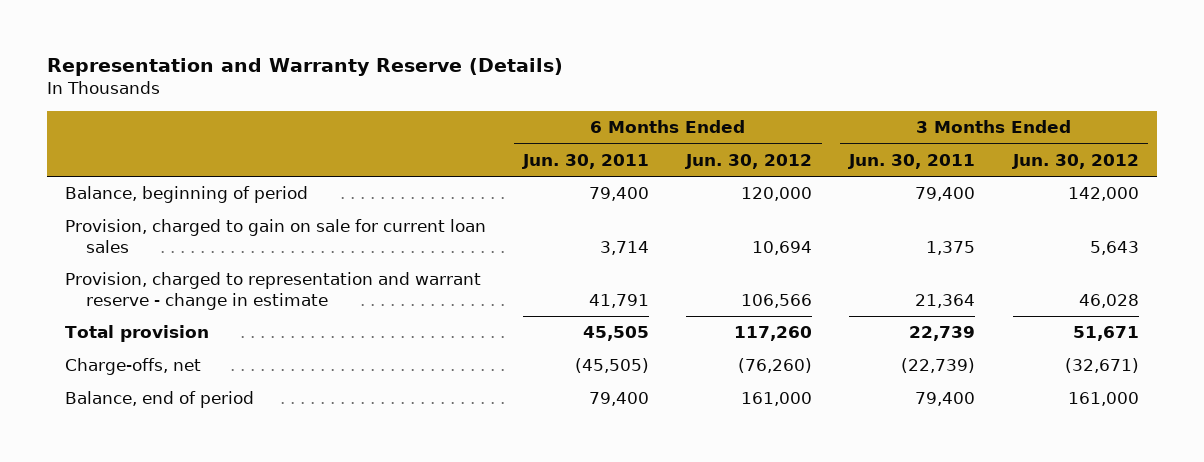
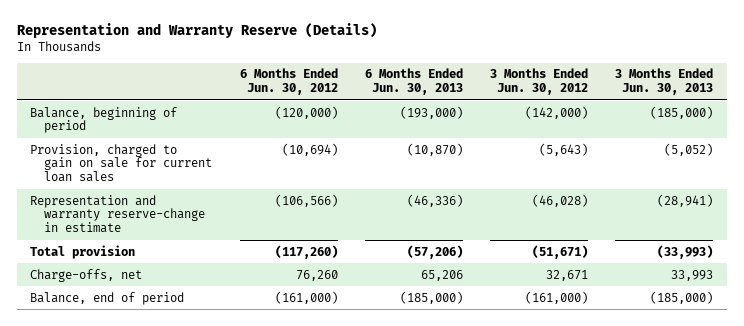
- | 6 Months Ended Jun. 30, 2011 | 6 Months Ended Jun. 30, 2012 | 3 Months Ended Jun. 30, 2011 | 3 Months Ended Jun. 30, 2012
+ | 6 Months Ended Jun. 30, 2012 | 6 Months Ended Jun. 30, 2013 | 3 Months Ended Jun. 30, 2012 | 3 Months Ended Jun. 30, 2013
- Balance, beginning of period | 79,400 | 120,000 | 79,400 | 142,000
- Provision, charged to gain on sale for current loan sales | 3,714 | 10,694 | 1,375 | 5,643
- Provision, charged to representation and warrant reserve - change in estimate | 41,791 | 106,566 | 21,364 | 46,028
- Total provision | 45,505 | 117,260 | 22,739 | 51,671
- Charge-offs, net | (45,505) | (76,260) | (22,739) | (32,671)
- Balance, end of period | 79,400 | 161,000 | 79,400 | 161,000
+ Balance, beginning of period | (120,000) | (193,000) | (142,000) | (185,000)
+ Provision, charged to gain on sale for current loan sales | (10,694) | (10,870) | (5,643) | (5,052)
+ Representation and warranty reserve-change in estimate | (106,566) | (46,336) | (46,028) | (28,941)
+ Total provision | (117,260) | (57,206) | (51,671) | (33,993)
+ Charge-offs, net | 76,260 | 65,206 | 32,671 | 33,993
+ Balance, end of period | (161,000) | (185,000) | (161,000) | (185,000)

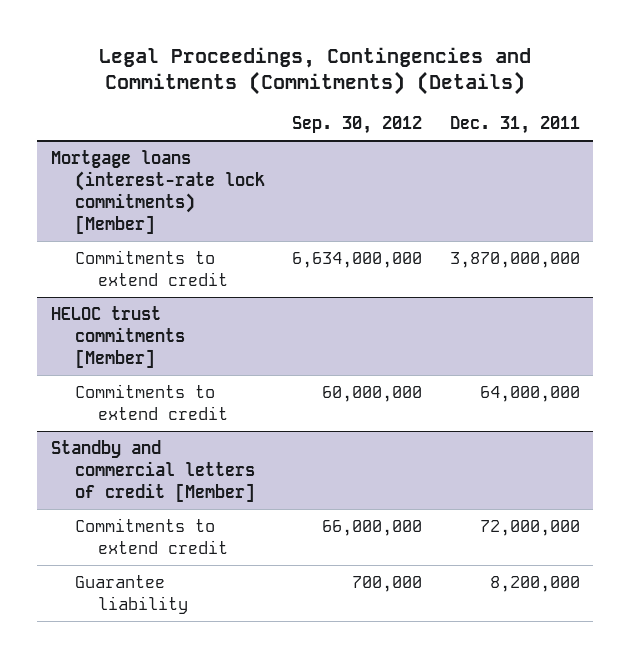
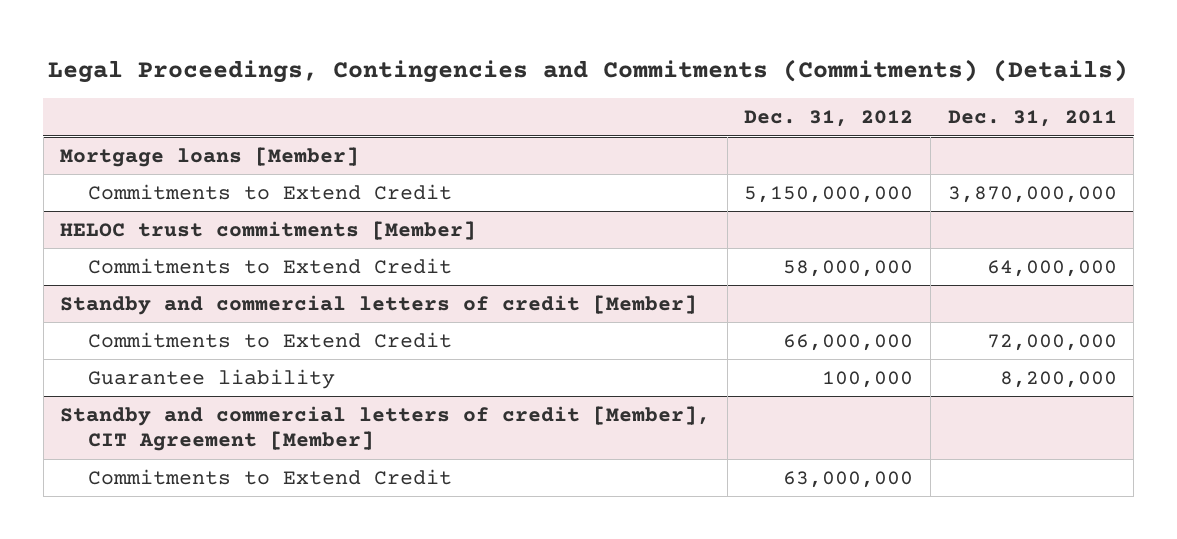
- | Sep. 30, 2012 | Dec. 31, 2011
+ | Dec. 31, 2012 | Dec. 31, 2011
- Mortgage loans (interest-rate lock commitments) [Member]
- Commitments to extend credit | 6,634,000,000 | 3,870,000,000
+ Mortgage loans [Member]
+ Commitments to Extend Credit | 5,150,000,000 | 3,870,000,000
@ HELOC trust commitments [Member]
- Commitments to extend credit | 60,000,000 | 64,000,000
+ Commitments to Extend Credit | 58,000,000 | 64,000,000
@ Standby and commercial letters of credit [Member]
- Commitments to extend credit | 66,000,000 | 72,000,000
+ Commitments to Extend Credit | 66,000,000 | 72,000,000
+ Standby and commercial letters of credit [Member], CIT Agreement [Member]
+ Commitments to Extend Credit | 63,000,000 |

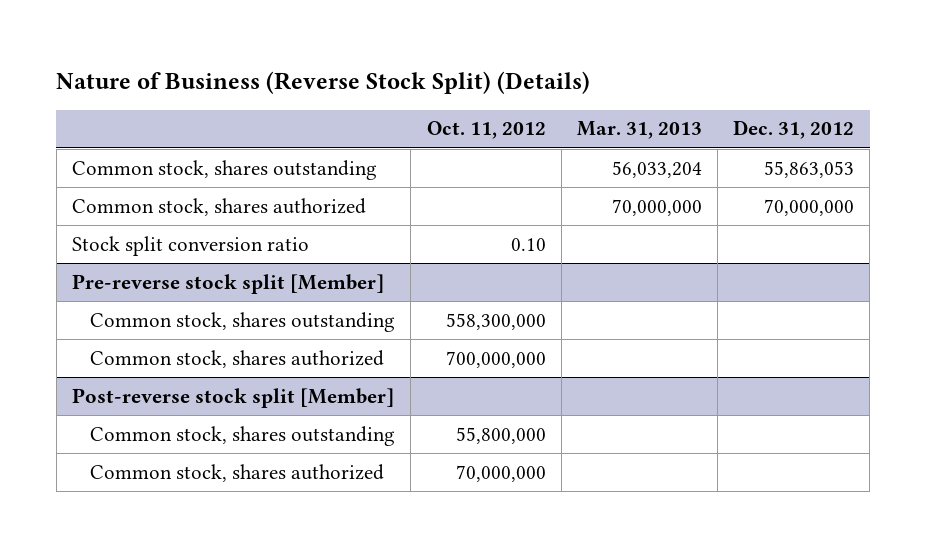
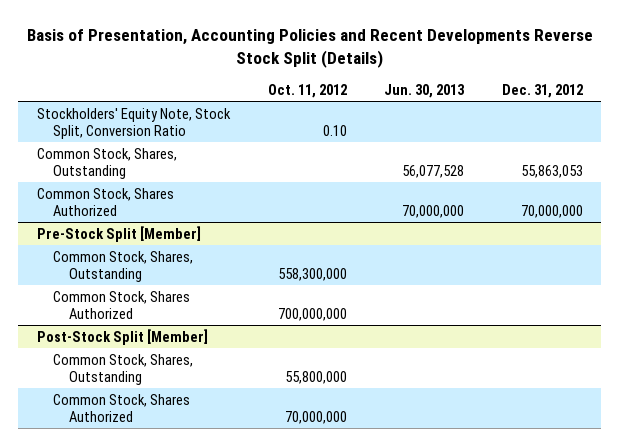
- Nature of Business (Reverse Stock Split) (Details)
+ Basis of Presentation, Accounting Policies and Recent Developments Reverse Stock Split (Details)
- | Oct. 11, 2012 | Mar. 31, 2013 | Dec. 31, 2012
+ | Oct. 11, 2012 | Jun. 30, 2013 | Dec. 31, 2012
- Common stock, shares outstanding | | 56,033,204 | 55,863,053
- Common stock, shares authorized | | 70,000,000 | 70,000,000
- Stock split conversion ratio | 0.10 | |
- Pre-reverse stock split [Member]
- Common stock, shares outstanding | 558,300,000 | |
- Common stock, shares authorized | 700,000,000 | |
- Post-reverse stock split [Member]
- Common stock, shares outstanding | 55,800,000 | |
- Common stock, shares authorized | 70,000,000 | |
+ Stockholders' Equity Note, Stock Split, Conversion Ratio | 0.10 | |
+ Common Stock, Shares, Outstanding | | 56,077,528 | 55,863,053
+ Common Stock, Shares Authorized | | 70,000,000 | 70,000,000
+ Pre-Stock Split [Member]
+ Common Stock, Shares, Outstanding | 558,300,000 | |
+ Common Stock, Shares Authorized | 700,000,000 | |
+ Post-Stock Split [Member]
+ Common Stock, Shares, Outstanding | 55,800,000 | |
+ Common Stock, Shares Authorized | 70,000,000 | |

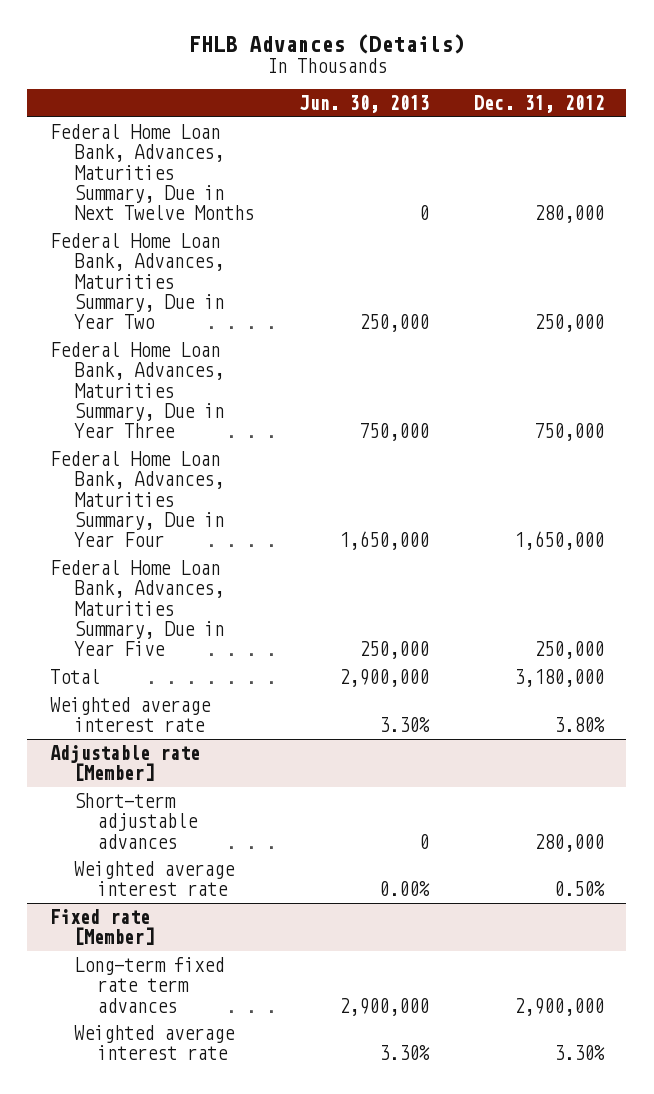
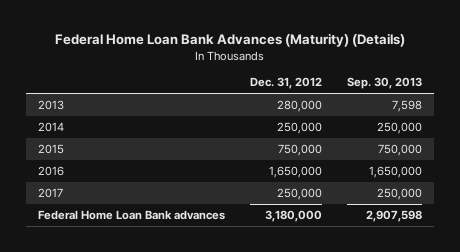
- FHLB Advances (Details)
+ Federal Home Loan Bank Advances (Maturity) (Details)
- | Jun. 30, 2013 | Dec. 31, 2012
+ | Dec. 31, 2012 | Sep. 30, 2013
- Federal Home Loan Bank, Advances, Maturities Summary, Due in Next Twelve Months | 0 | 280,000
- Federal Home Loan Bank, Advances, Maturities Summary, Due in Year Two | 250,000 | 250,000
- Federal Home Loan Bank, Advances, Maturities Summary, Due in Year Three | 750,000 | 750,000
- Federal Home Loan Bank, Advances, Maturities Summary, Due in Year Four | 1,650,000 | 1,650,000
- Federal Home Loan Bank, Advances, Maturities Summary, Due in Year Five | 250,000 | 250,000
- Total | 2,900,000 | 3,180,000
- Weighted average interest rate | 3.30% | 3.80%
- Adjustable rate [Member]
- Short-term adjustable advances | 0 | 280,000
- Weighted average interest rate | 0.00% | 0.50%
- Fixed rate [Member]
- Long-term fixed rate term advances | 2,900,000 | 2,900,000
- Weighted average interest rate | 3.30% | 3.30%
+ 2013 | 280,000 | 7,598
+ 2014 | 250,000 | 250,000
+ 2015 | 750,000 | 750,000
+ 2016 | 1,650,000 | 1,650,000
+ 2017 | 250,000 | 250,000
+ Federal Home Loan Bank advances | 3,180,000 | 2,907,598

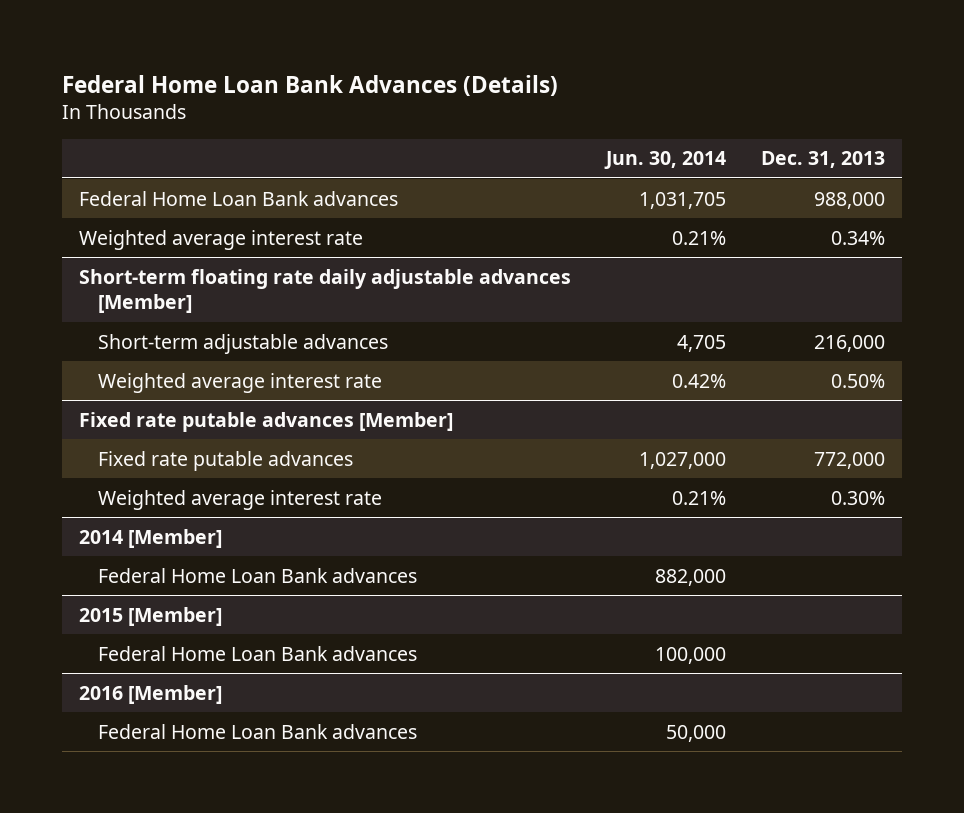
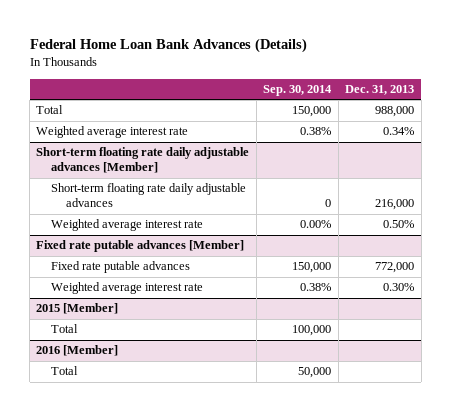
- | Jun. 30, 2014 | Dec. 31, 2013
+ | Sep. 30, 2014 | Dec. 31, 2013
- Federal Home Loan Bank advances | 1,031,705 | 988,000
+ Total | 150,000 | 988,000
@ Short-term floating rate daily adjustable advances [Member]
- Short-term adjustable advances | 4,705 | 216,000
+ Short-term floating rate daily adjustable advances | 0 | 216,000
- 2014 [Member]
- Federal Home Loan Bank advances | 882,000 |
@ 2015 [Member]
- Federal Home Loan Bank advances | 100,000 |
+ Total | 100,000 |
@ 2016 [Member]
- Federal Home Loan Bank advances | 50,000 |
+ Total | 50,000 |

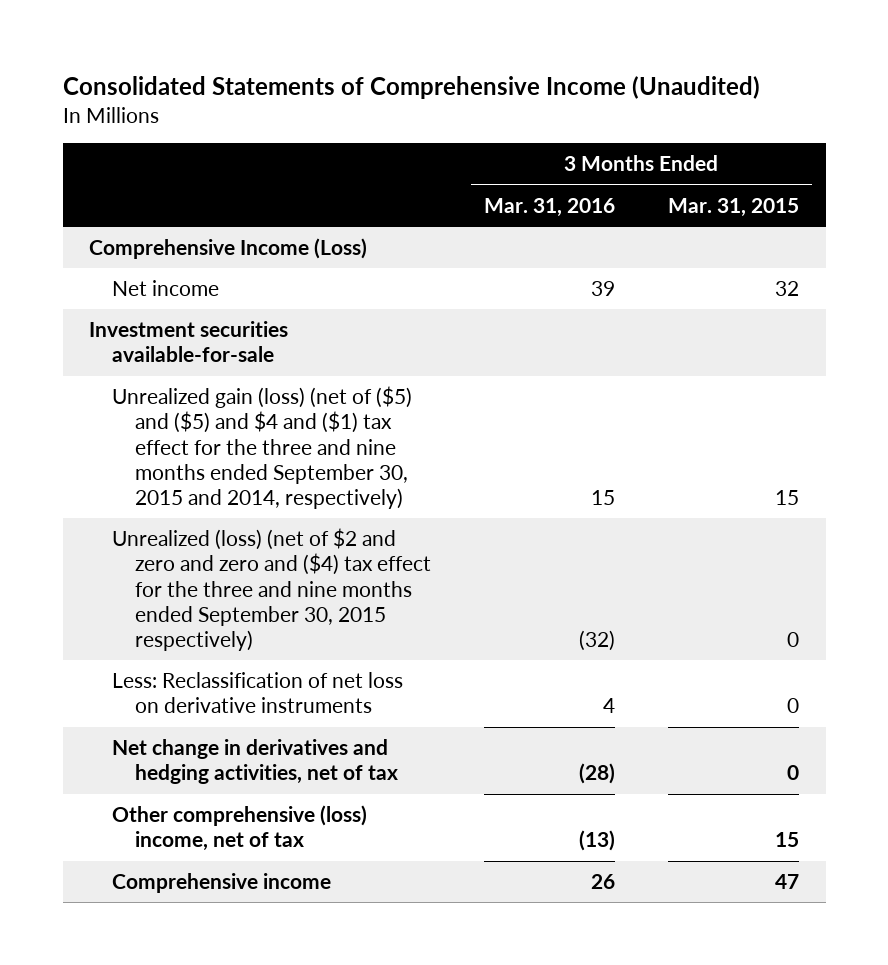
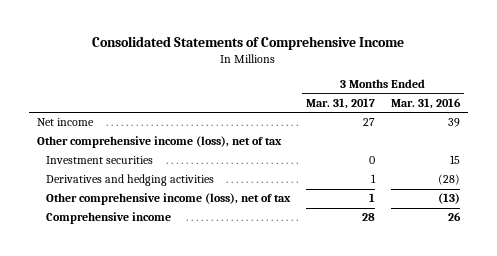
- Consolidated Statements of Comprehensive Income (Unaudited)
+ Consolidated Statements of Comprehensive Income
- | 3 Months Ended Mar. 31, 2016 | 3 Months Ended Mar. 31, 2015
+ | 3 Months Ended Mar. 31, 2017 | 3 Months Ended Mar. 31, 2016
- Comprehensive Income (Loss)
- Investment securities available-for-sale
- Unrealized gain (loss) (net of ($5) and ($5) and $4 and ($1) tax effect for the three and nine months ended September 30, 2015 and 2014, respectively) | 15 | 15
- Unrealized (loss) (net of $2 and zero and zero and ($4) tax effect for the three and nine months ended September 30, 2015 respectively) | (32) | 0
- Less: Reclassification of net loss on derivative instruments | 4 | 0
- Net change in derivatives and hedging activities, net of tax | (28) | 0
- Other comprehensive (loss) income, net of tax | (13) | 15
+ Other comprehensive income (loss), net of tax
+ Investment securities | 0 | 15
+ Derivatives and hedging activities | 1 | (28)
+ Other comprehensive income (loss), net of tax | 1 | (13)

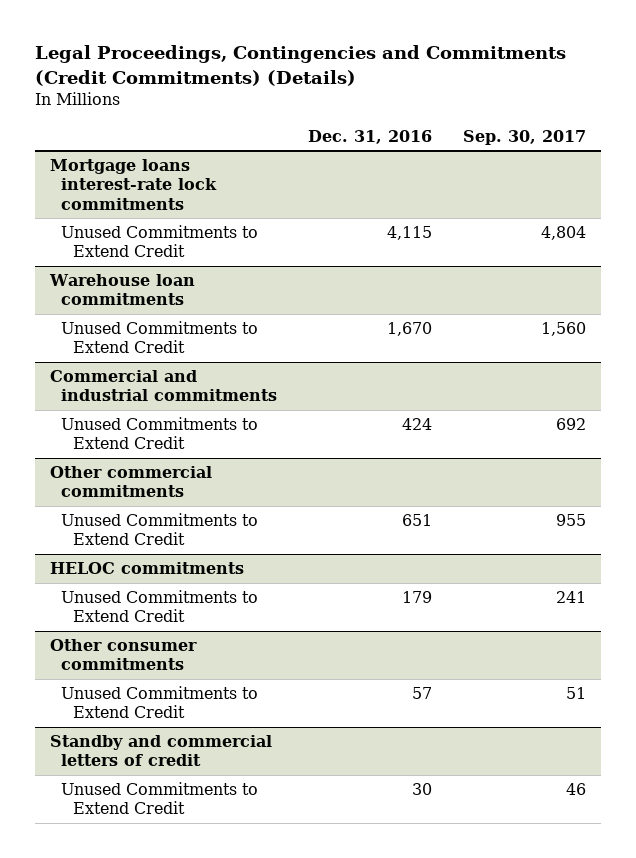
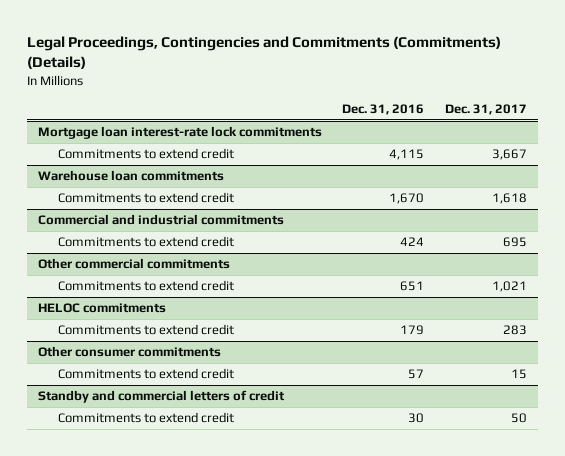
- Legal Proceedings, Contingencies and Commitments (Credit Commitments) (Details)
+ Legal Proceedings, Contingencies and Commitments (Commitments) (Details)
- | Dec. 31, 2016 | Sep. 30, 2017
+ | Dec. 31, 2016 | Dec. 31, 2017
- Mortgage loans interest-rate lock commitments
- Unused Commitments to Extend Credit | 4,115 | 4,804
+ Mortgage loan interest-rate lock commitments
+ Commitments to extend credit | 4,115 | 3,667
@ Warehouse loan commitments
- Unused Commitments to Extend Credit | 1,670 | 1,560
+ Commitments to extend credit | 1,670 | 1,618
@ Commercial and industrial commitments
- Unused Commitments to Extend Credit | 424 | 692
+ Commitments to extend credit | 424 | 695
@ Other commercial commitments
- Unused Commitments to Extend Credit | 651 | 955
+ Commitments to extend credit | 651 | 1,021
@ HELOC commitments
- Unused Commitments to Extend Credit | 179 | 241
+ Commitments to extend credit | 179 | 283
@ Other consumer commitments
- Unused Commitments to Extend Credit | 57 | 51
+ Commitments to extend credit | 57 | 15
@ Standby and commercial letters of credit
- Unused Commitments to Extend Credit | 30 | 46
+ Commitments to extend credit | 30 | 50

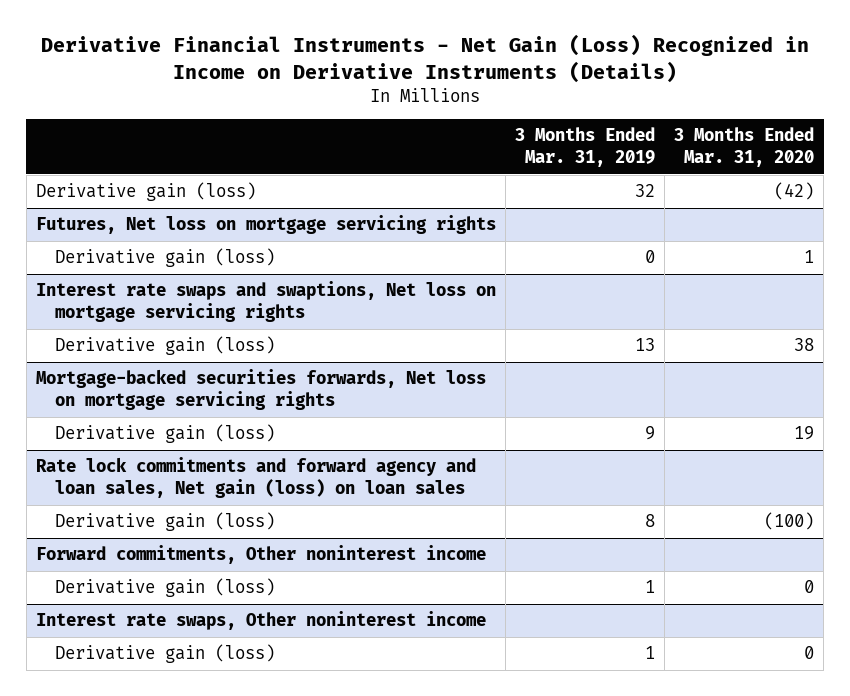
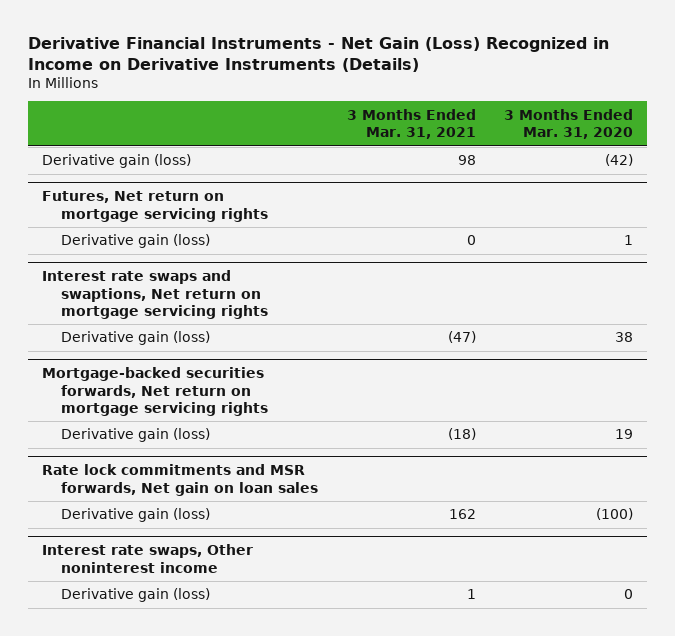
- | 3 Months Ended Mar. 31, 2019 | 3 Months Ended Mar. 31, 2020
+ | 3 Months Ended Mar. 31, 2021 | 3 Months Ended Mar. 31, 2020
- Futures, Net loss on mortgage servicing rights
+ Futures, Net return on mortgage servicing rights
- Interest rate swaps and swaptions, Net loss on mortgage servicing rights
+ Interest rate swaps and swaptions, Net return on mortgage servicing rights
- Mortgage-backed securities forwards, Net loss on mortgage servicing rights
+ Mortgage-backed securities forwards, Net return on mortgage servicing rights
- Rate lock commitments and forward agency and loan sales, Net gain (loss) on loan sales
+ Rate lock commitments and MSR forwards, Net gain on loan sales
- Forward commitments, Other noninterest income
- Derivative gain (loss) | 1 | 0

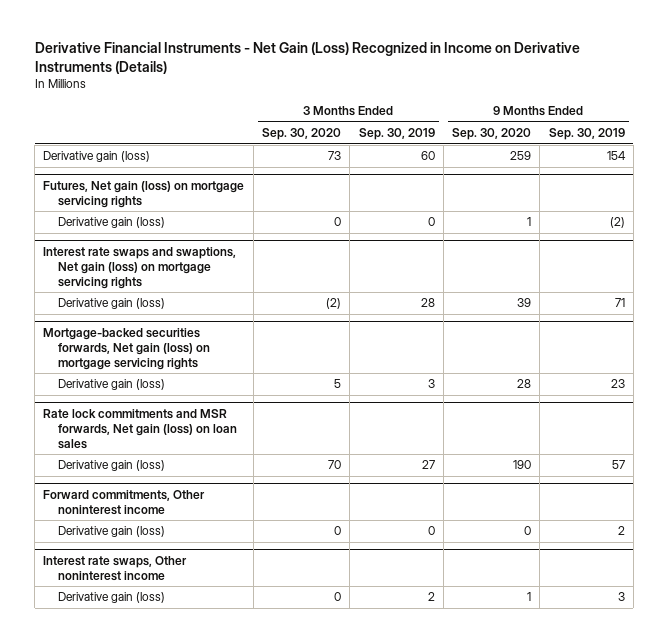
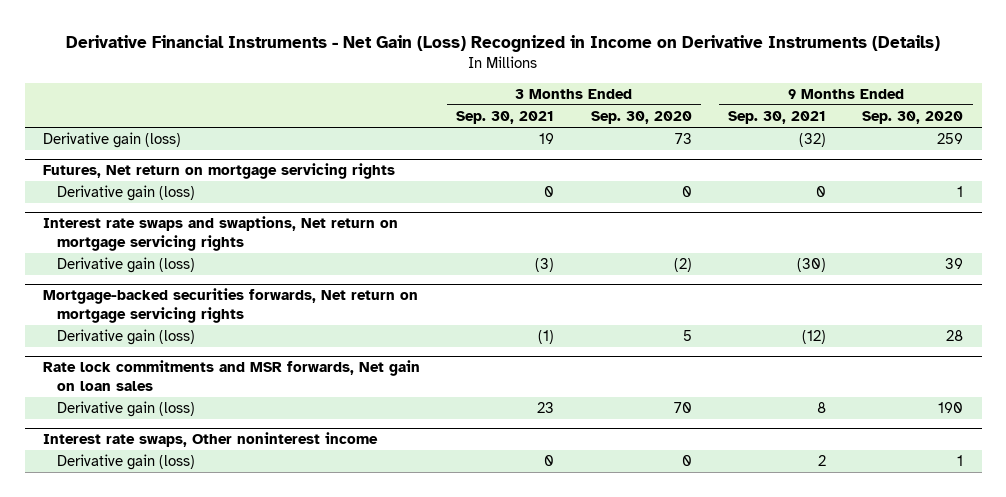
- | 3 Months Ended Sep. 30, 2020 | 3 Months Ended Sep. 30, 2019 | 9 Months Ended Sep. 30, 2020 | 9 Months Ended Sep. 30, 2019
+ | 3 Months Ended Sep. 30, 2021 | 3 Months Ended Sep. 30, 2020 | 9 Months Ended Sep. 30, 2021 | 9 Months Ended Sep. 30, 2020
- Futures, Net gain (loss) on mortgage servicing rights
+ Futures, Net return on mortgage servicing rights
- Interest rate swaps and swaptions, Net gain (loss) on mortgage servicing rights
+ Interest rate swaps and swaptions, Net return on mortgage servicing rights
- Mortgage-backed securities forwards, Net gain (loss) on mortgage servicing rights
+ Mortgage-backed securities forwards, Net return on mortgage servicing rights
- Rate lock commitments and MSR forwards, Net gain (loss) on loan sales
+ Rate lock commitments and MSR forwards, Net gain on loan sales
- Forward commitments, Other noninterest income
- Derivative gain (loss) | 0 | 0 | 0 | 2

